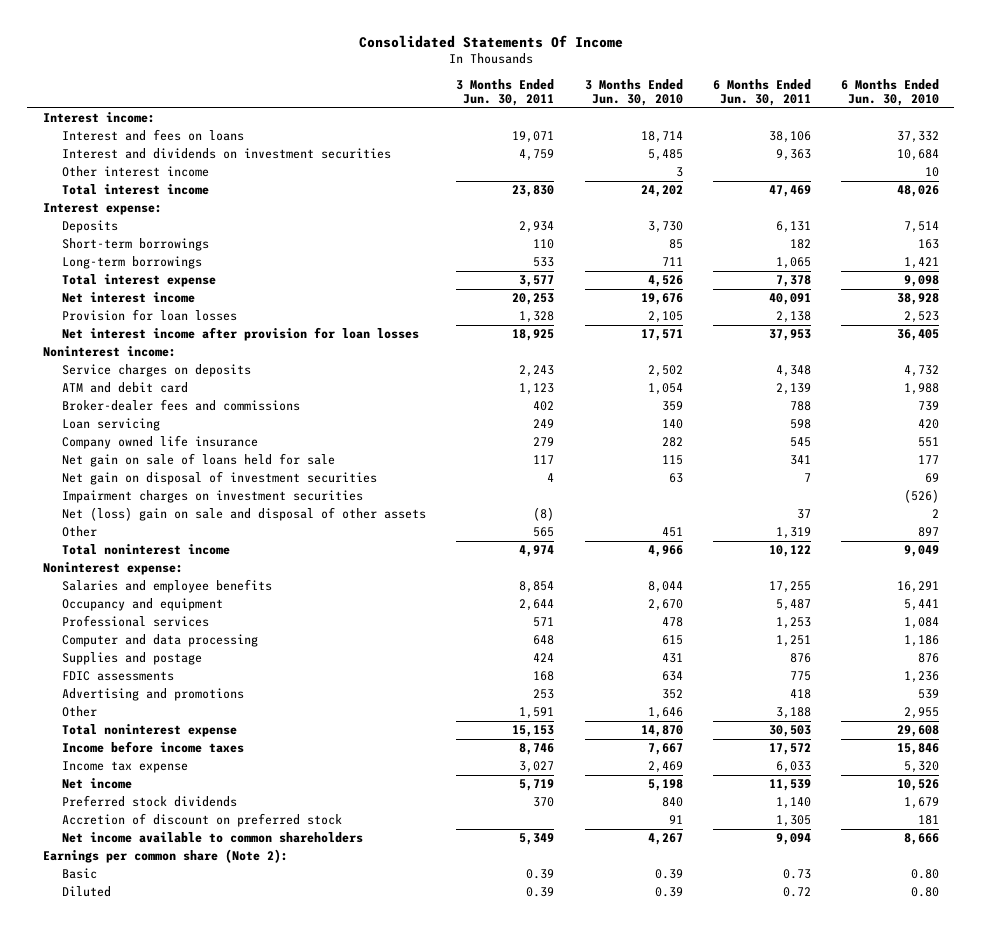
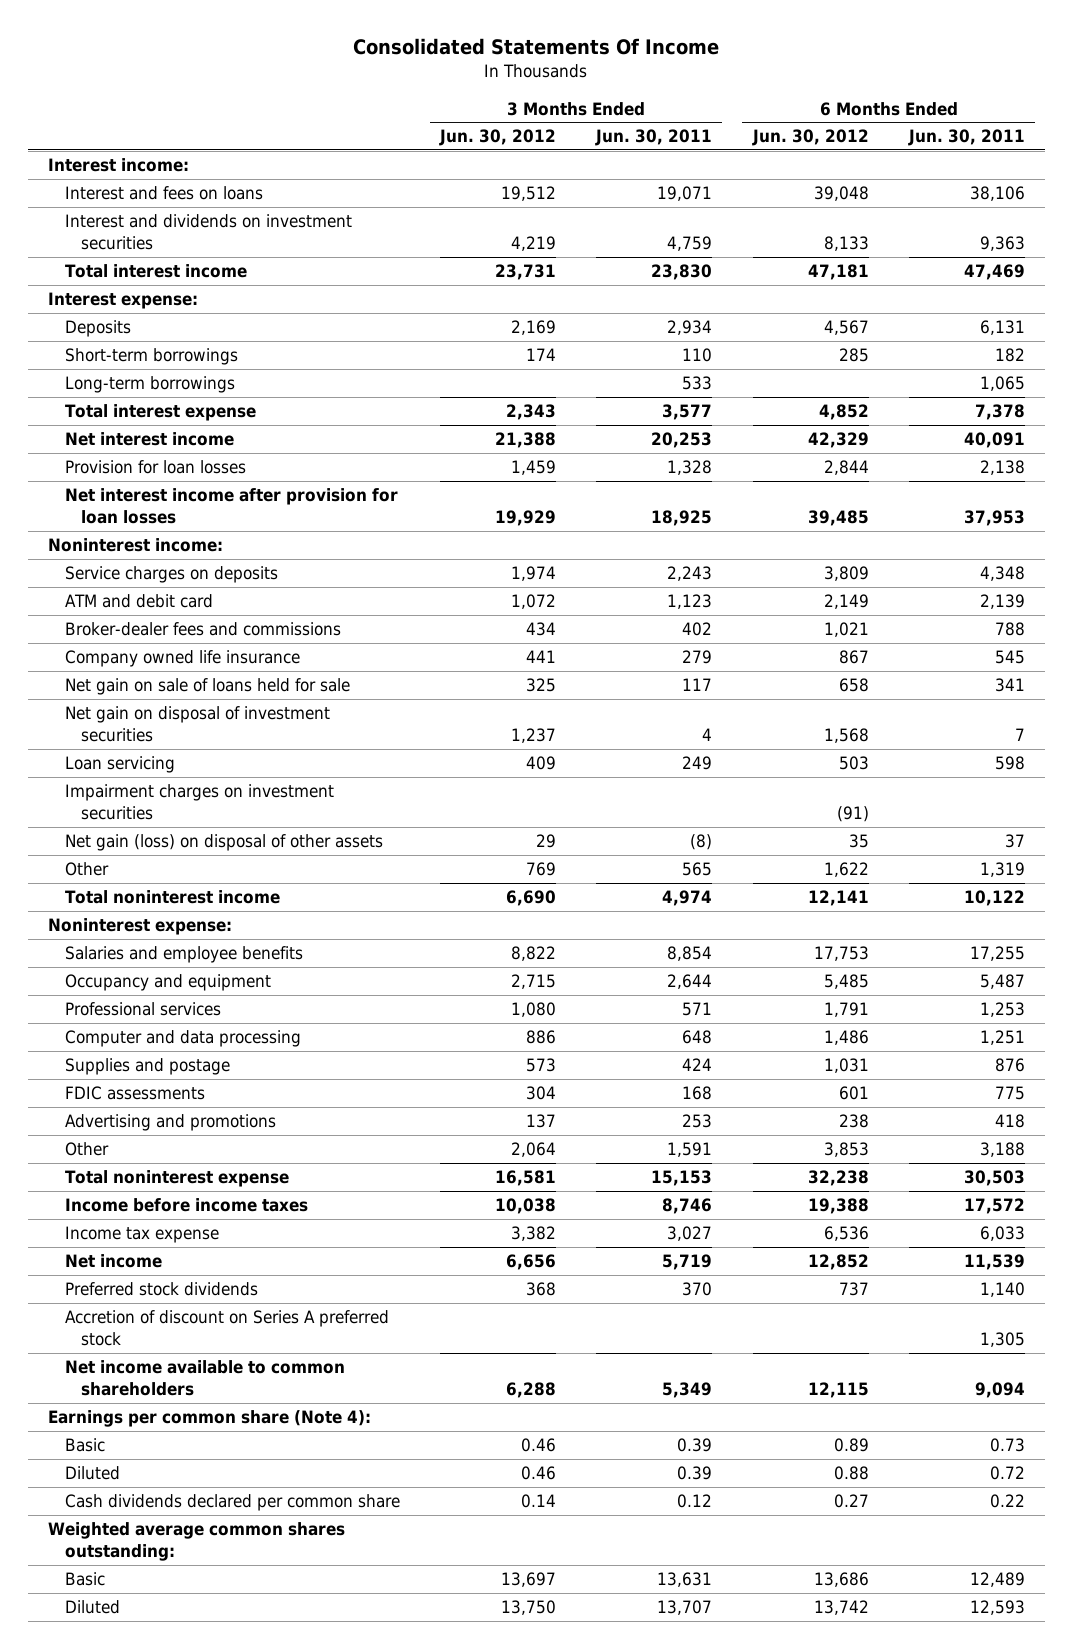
- | 3 Months Ended Jun. 30, 2011 | 3 Months Ended Jun. 30, 2010 | 6 Months Ended Jun. 30, 2011 | 6 Months Ended Jun. 30, 2010
+ | 3 Months Ended Jun. 30, 2012 | 3 Months Ended Jun. 30, 2011 | 6 Months Ended Jun. 30, 2012 | 6 Months Ended Jun. 30, 2011
- Other interest income | | 3 | | 10
moved down: Loan servicing | 409 | 249 | 503 | 598
- Net (loss) gain on sale and disposal of other assets | (8) | | 37 | 2
+ Net gain (loss) on disposal of other assets | 29 | (8) | 35 | 37
- Accretion of discount on preferred stock | | 91 | 1,305 | 181
+ Accretion of discount on Series A preferred stock | | | | 1,305
- Earnings per common share (Note 2):
+ Earnings per common share (Note 4):
+ Cash dividends declared per common share | 0.14 | 0.12 | 0.27 | 0.22
+ Weighted average common shares outstanding:
+ Basic | 13,697 | 13,631 | 13,686 | 12,489
+ Diluted | 13,750 | 13,707 | 13,742 | 12,593

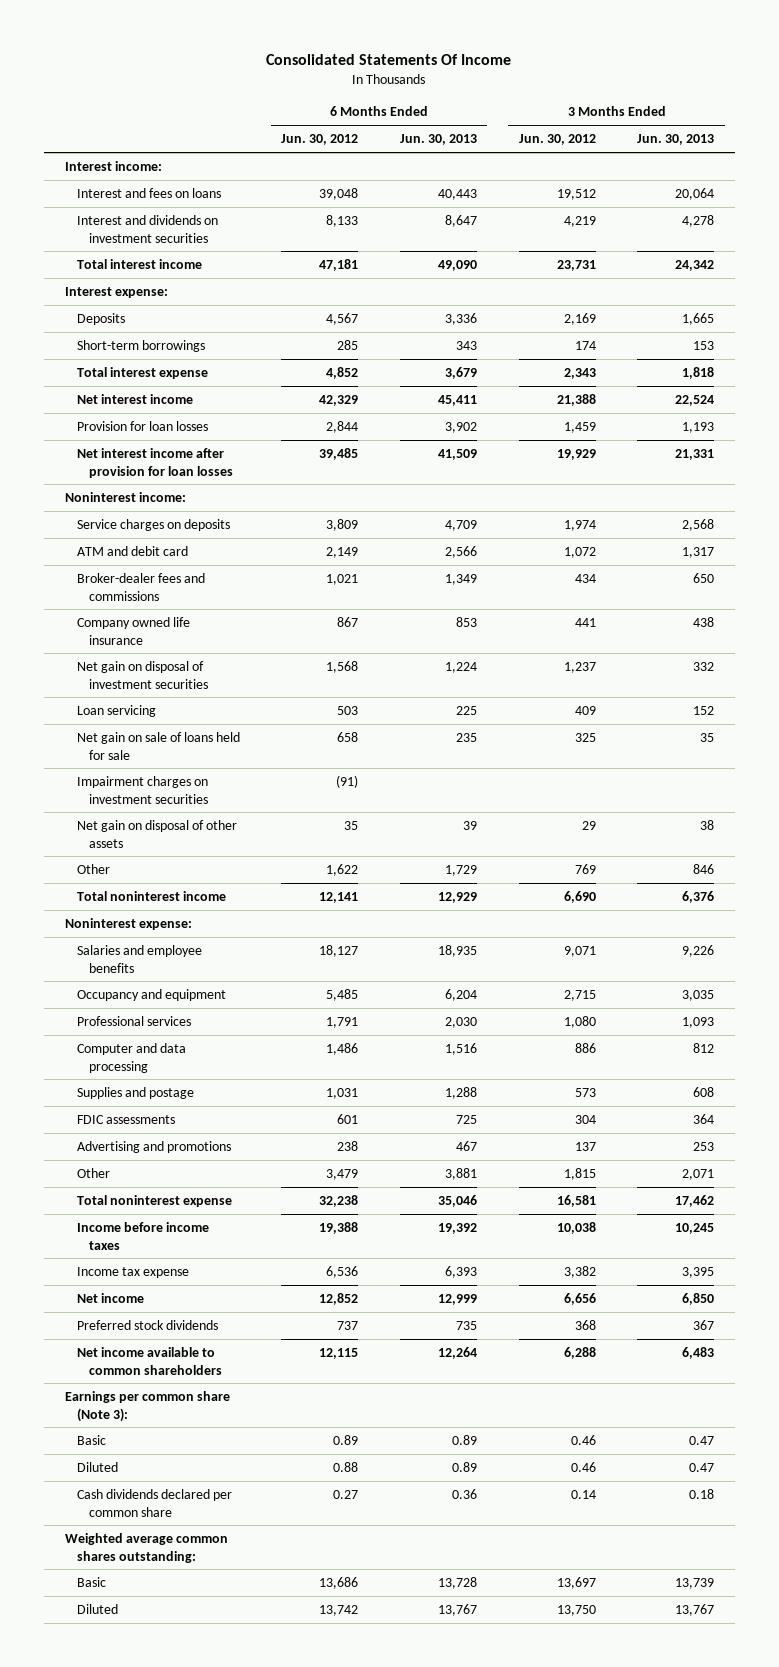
- | 3 Months Ended Jun. 30, 2012 | 3 Months Ended Jun. 30, 2011 | 6 Months Ended Jun. 30, 2012 | 6 Months Ended Jun. 30, 2011
+ | 6 Months Ended Jun. 30, 2012 | 6 Months Ended Jun. 30, 2013 | 3 Months Ended Jun. 30, 2012 | 3 Months Ended Jun. 30, 2013
- Long-term borrowings | | 533 | | 1,065
moved down: Net gain on sale of loans held for sale | 658 | 235 | 325 | 35
- Net gain (loss) on disposal of other assets | 29 | (8) | 35 | 37
+ Net gain on disposal of other assets | 35 | 39 | 29 | 38
- Salaries and employee benefits | 8,822 | 8,854 | 17,753 | 17,255
+ Salaries and employee benefits | 18,127 | 18,935 | 9,071 | 9,226
- Other | 2,064 | 1,591 | 3,853 | 3,188
+ Other | 3,479 | 3,881 | 1,815 | 2,071
- Accretion of discount on Series A preferred stock | | | | 1,305
- Earnings per common share (Note 4):
+ Earnings per common share (Note 3):

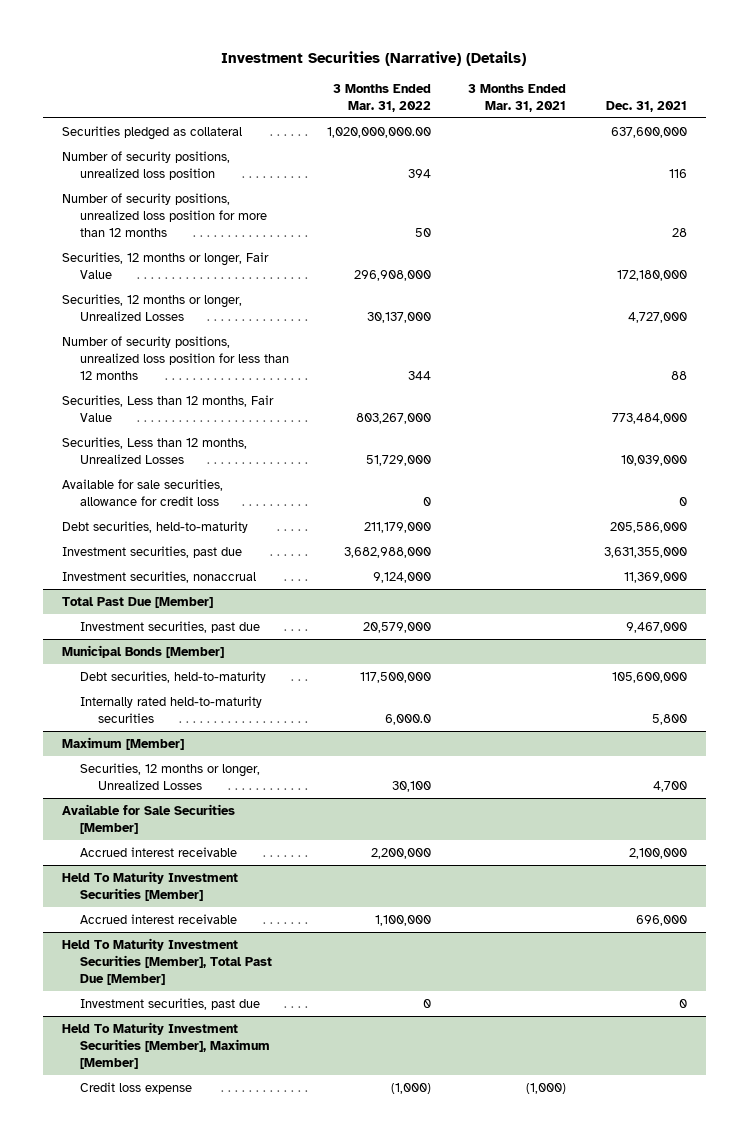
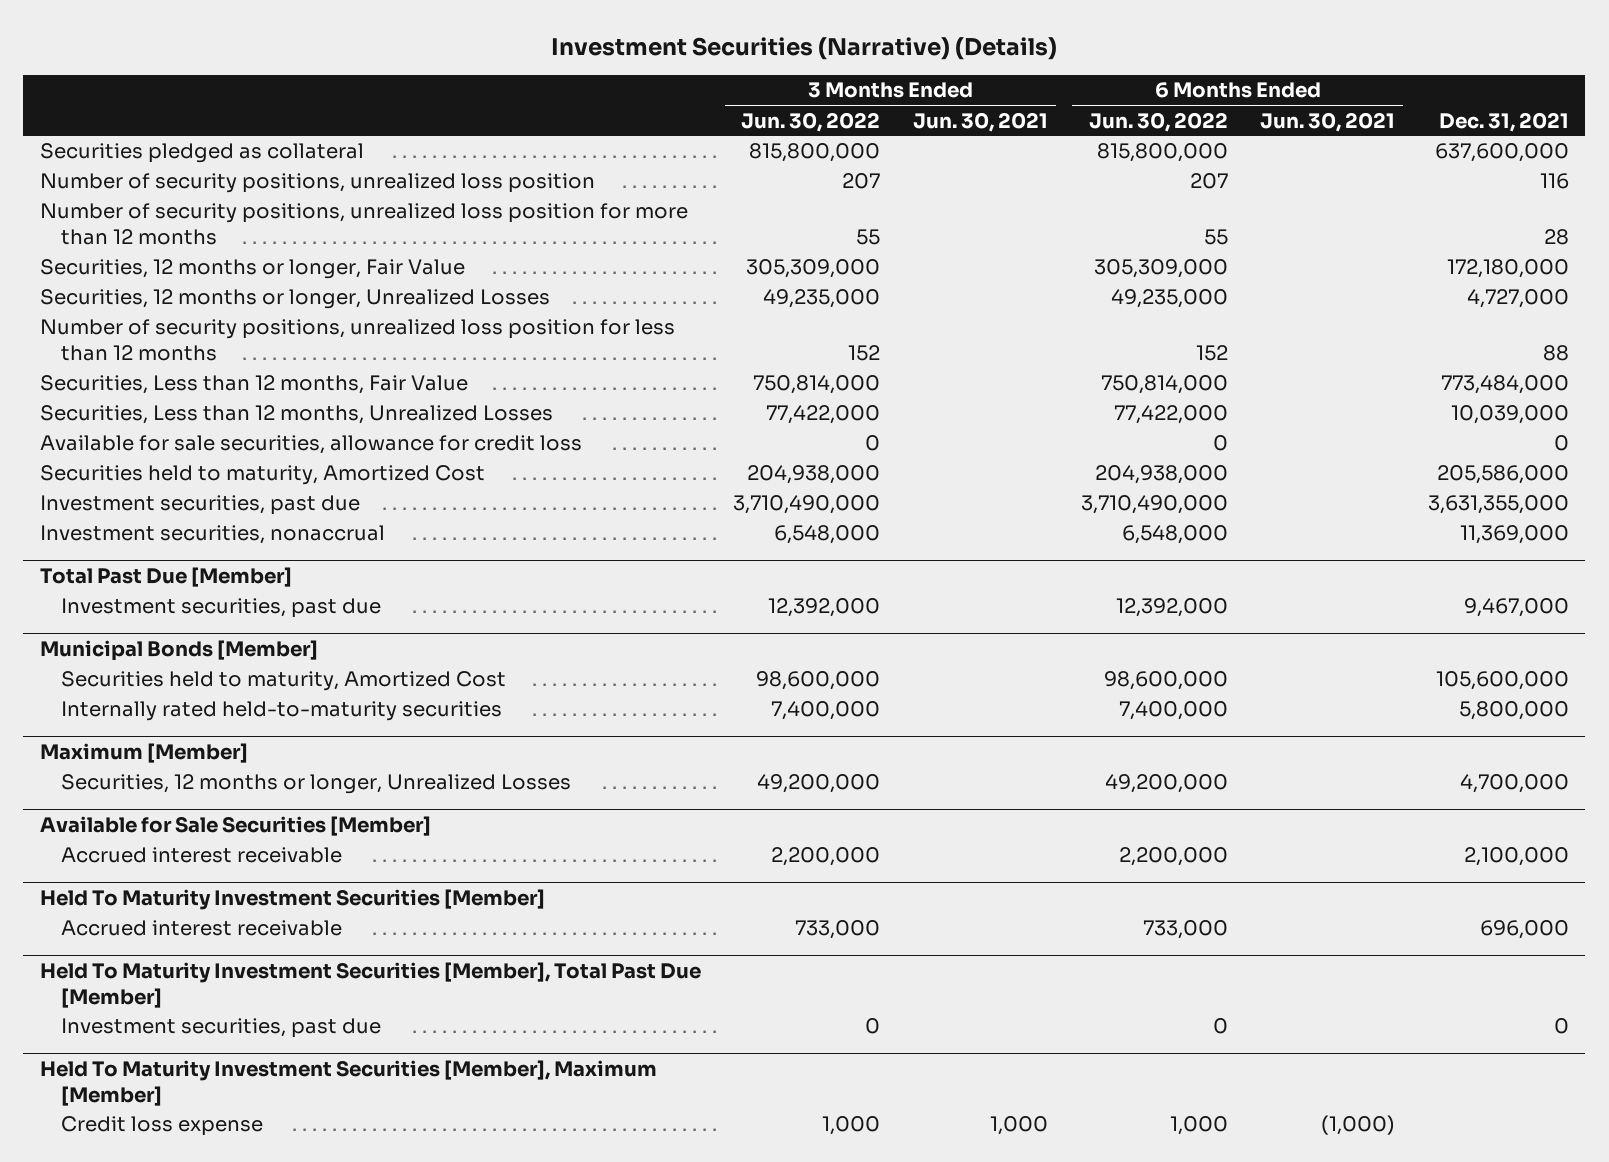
- | 3 Months Ended Mar. 31, 2022 | 3 Months Ended Mar. 31, 2021 | Dec. 31, 2021
+ | 3 Months Ended Jun. 30, 2022 | 3 Months Ended Jun. 30, 2021 | 6 Months Ended Jun. 30, 2022 | 6 Months Ended Jun. 30, 2021 | Dec. 31, 2021
- Debt securities, held-to-maturity | 211,179,000 | | 205,586,000
+ Securities held to maturity, Amortized Cost | 204,938,000 | | 204,938,000 | | 205,586,000
@ Municipal Bonds [Member]
- Debt securities, held-to-maturity | 117,500,000 | | 105,600,000
- Internally rated held-to-maturity securities | 6,000.0 | | 5,800
+ Securities held to maturity, Amortized Cost | 98,600,000 | | 98,600,000 | | 105,600,000
+ Internally rated held-to-maturity securities | 7,400,000 | | 7,400,000 | | 5,800,000
@ Maximum [Member]
- Securities, 12 months or longer, Unrealized Losses | 30,100 | | 4,700
+ Securities, 12 months or longer, Unrealized Losses | 49,200,000 | | 49,200,000 | | 4,700,000

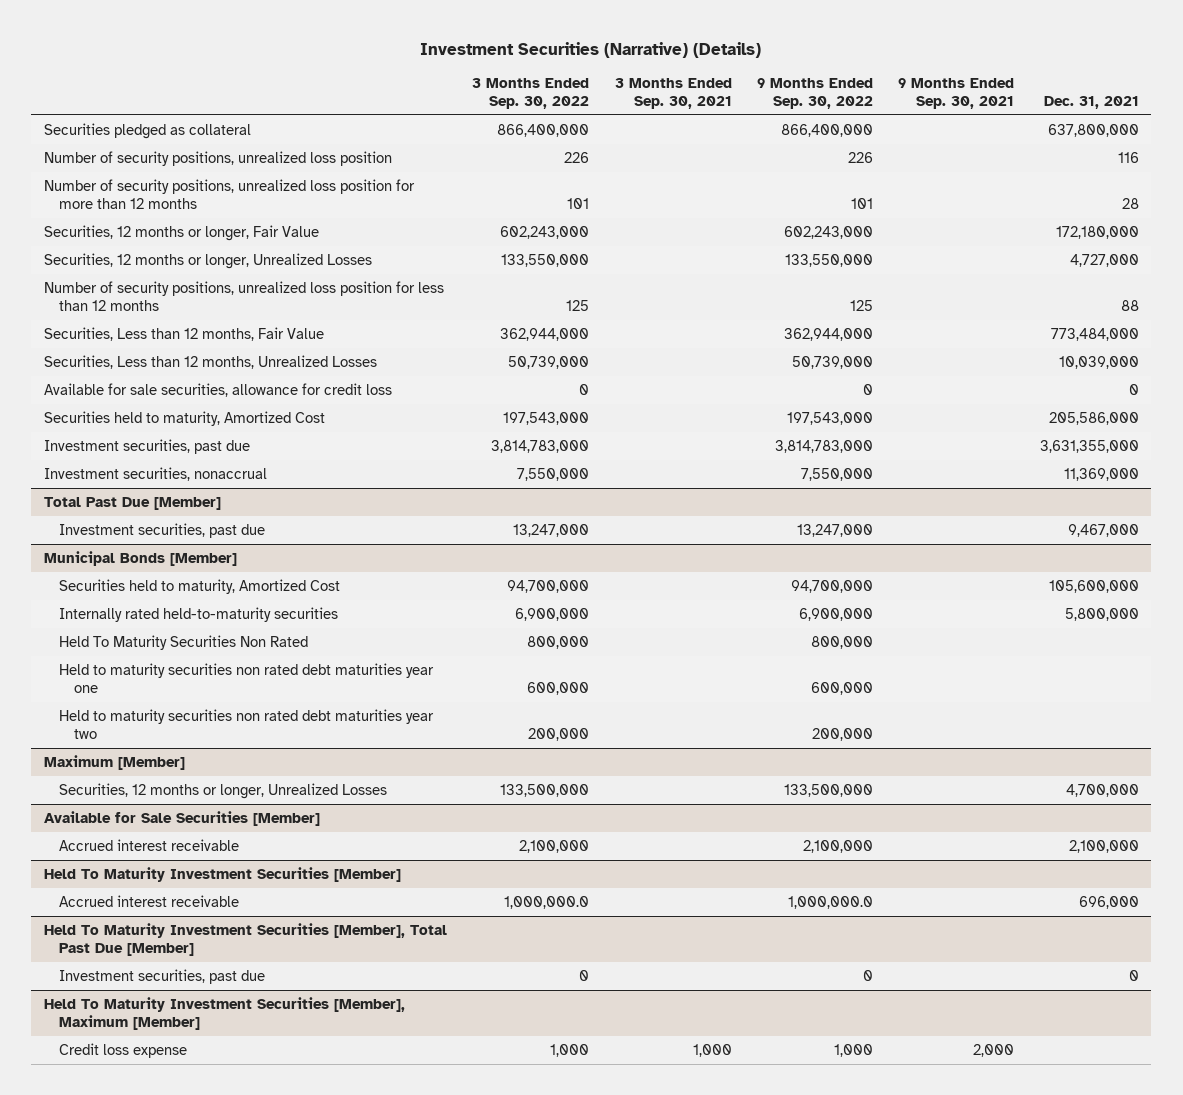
- | 3 Months Ended Jun. 30, 2022 | 3 Months Ended Jun. 30, 2021 | 6 Months Ended Jun. 30, 2022 | 6 Months Ended Jun. 30, 2021 | Dec. 31, 2021
+ | 3 Months Ended Sep. 30, 2022 | 3 Months Ended Sep. 30, 2021 | 9 Months Ended Sep. 30, 2022 | 9 Months Ended Sep. 30, 2021 | Dec. 31, 2021
- Securities pledged as collateral | 815,800,000 | | 815,800,000 | | 637,600,000
+ Securities pledged as collateral | 866,400,000 | | 866,400,000 | | 637,800,000
@ Municipal Bonds [Member]
+ Held To Maturity Securities Non Rated | 800,000 | | 800,000 | |
+ Held to maturity securities non rated debt maturities year one | 600,000 | | 600,000 | |
+ Held to maturity securities non rated debt maturities year two | 200,000 | | 200,000 | |

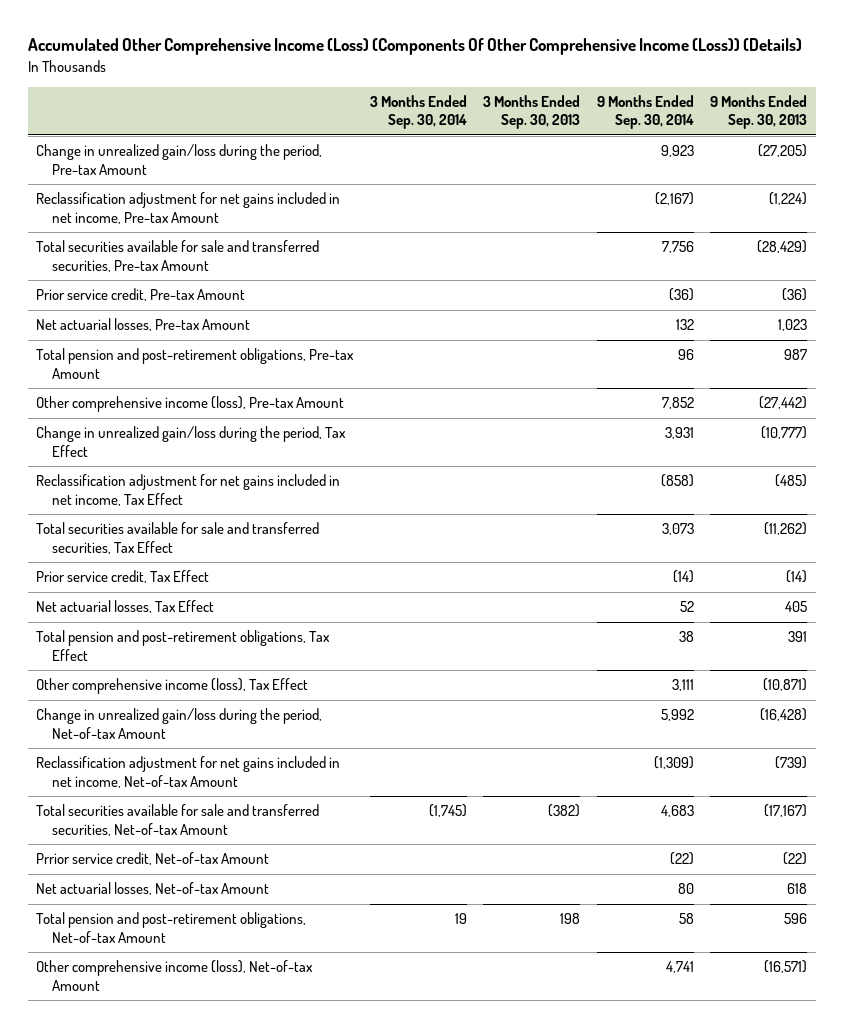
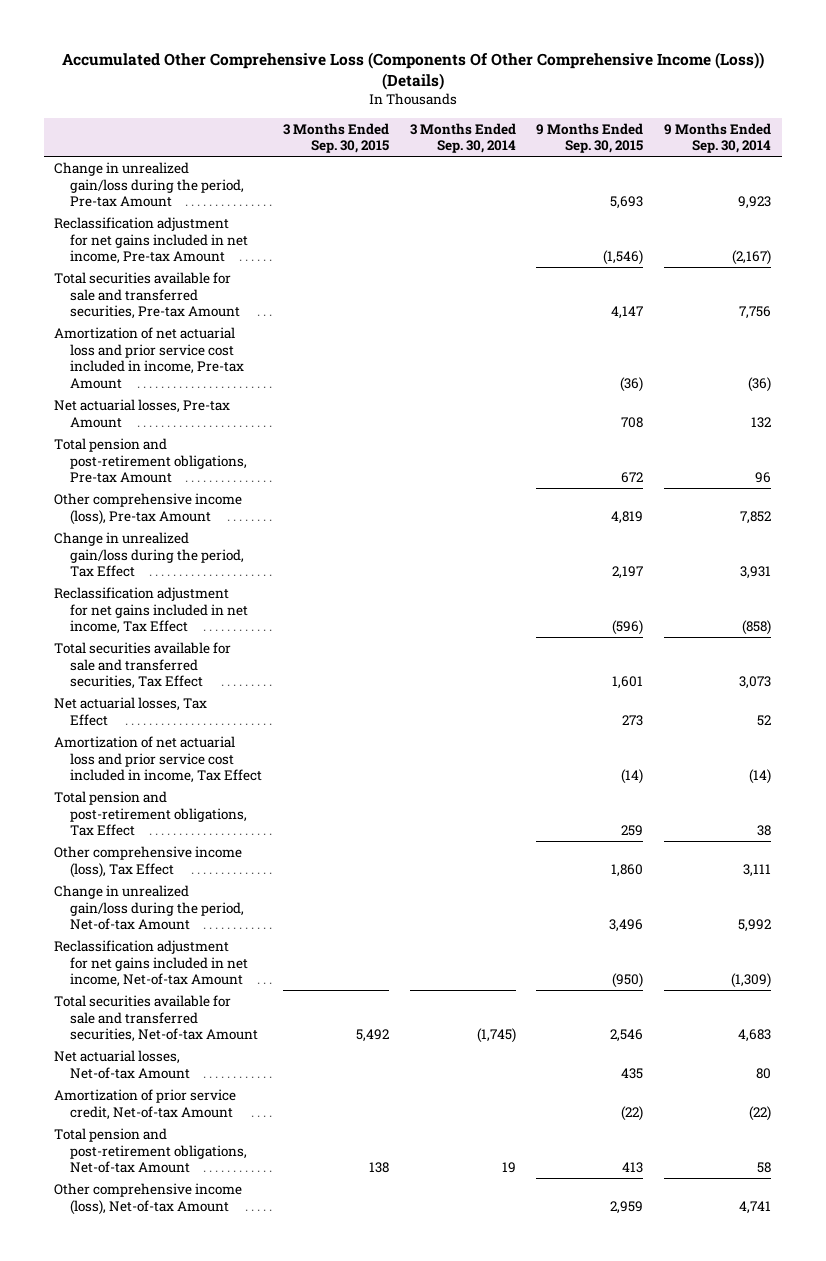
- Accumulated Other Comprehensive Income (Loss) (Components Of Other Comprehensive Income (Loss)) (Details)
+ Accumulated Other Comprehensive Loss (Components Of Other Comprehensive Income (Loss)) (Details)
- | 3 Months Ended Sep. 30, 2014 | 3 Months Ended Sep. 30, 2013 | 9 Months Ended Sep. 30, 2014 | 9 Months Ended Sep. 30, 2013
+ | 3 Months Ended Sep. 30, 2015 | 3 Months Ended Sep. 30, 2014 | 9 Months Ended Sep. 30, 2015 | 9 Months Ended Sep. 30, 2014
- Prior service credit, Pre-tax Amount | | | (36) | (36)
+ Amortization of net actuarial loss and prior service cost included in income, Pre-tax Amount | | | (36) | (36)
- Prior service credit, Tax Effect | | | (14) | (14)
+ Amortization of net actuarial loss and prior service cost included in income, Tax Effect | | | (14) | (14)
- Prrior service credit, Net-of-tax Amount | | | (22) | (22)
+ Amortization of prior service credit, Net-of-tax Amount | | | (22) | (22)

